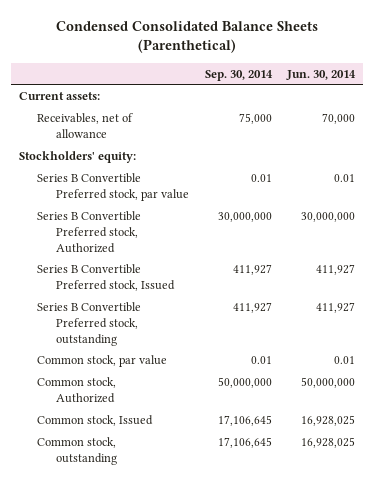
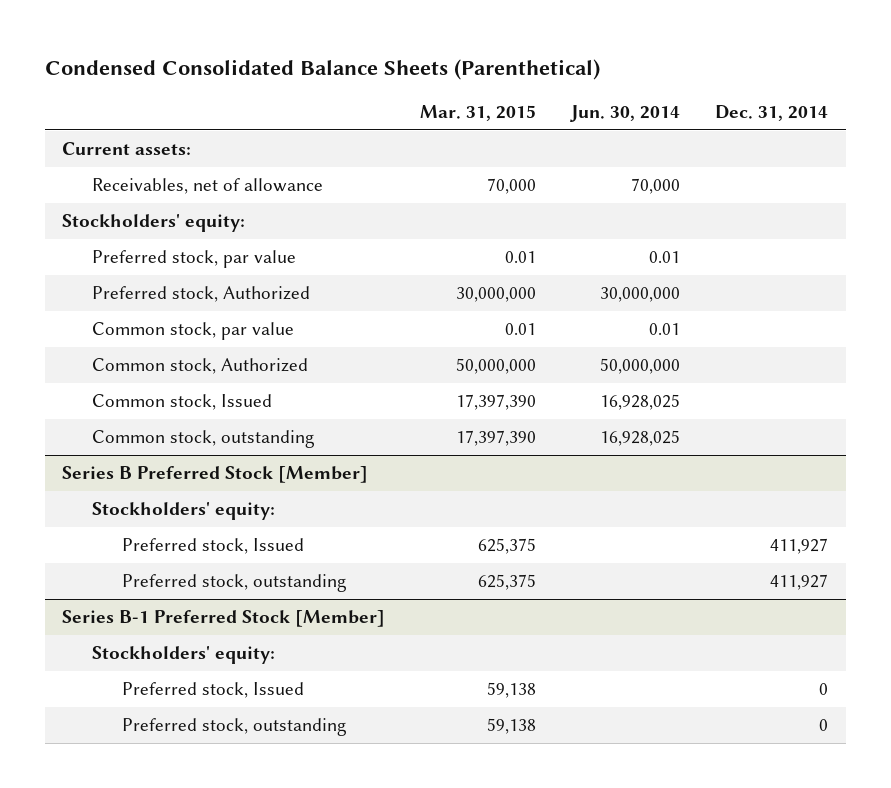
- | Sep. 30, 2014 | Jun. 30, 2014
+ | Mar. 31, 2015 | Jun. 30, 2014 | Dec. 31, 2014
- Series B Convertible Preferred stock, par value | 0.01 | 0.01
- Series B Convertible Preferred stock, Authorized | 30,000,000 | 30,000,000
- Series B Convertible Preferred stock, Issued | 411,927 | 411,927
- Series B Convertible Preferred stock, outstanding | 411,927 | 411,927
+ Preferred stock, par value | 0.01 | 0.01 |
+ Preferred stock, Authorized | 30,000,000 | 30,000,000 |
+ Series B Preferred Stock [Member]
+ Stockholders' equity:
+ Preferred stock, Issued | 625,375 | | 411,927
+ Preferred stock, outstanding | 625,375 | | 411,927
+ Series B-1 Preferred Stock [Member]
+ Stockholders' equity:
+ Preferred stock, Issued | 59,138 | | 0
+ Preferred stock, outstanding | 59,138 | | 0

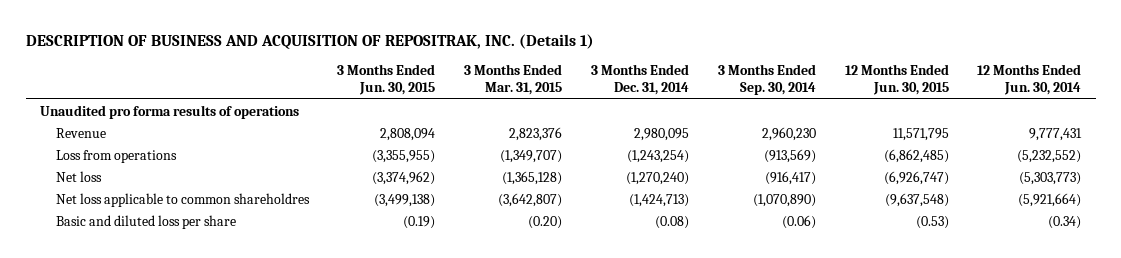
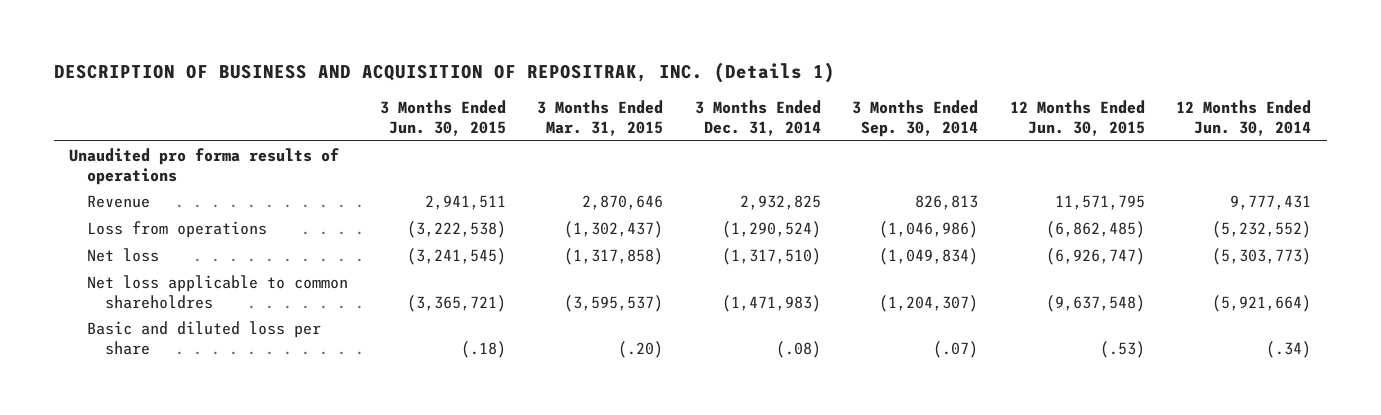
- Revenue | 2,808,094 | 2,823,376 | 2,980,095 | 2,960,230 | 11,571,795 | 9,777,431
- Loss from operations | (3,355,955) | (1,349,707) | (1,243,254) | (913,569) | (6,862,485) | (5,232,552)
- Net loss | (3,374,962) | (1,365,128) | (1,270,240) | (916,417) | (6,926,747) | (5,303,773)
- Net loss applicable to common shareholdres | (3,499,138) | (3,642,807) | (1,424,713) | (1,070,890) | (9,637,548) | (5,921,664)
- Basic and diluted loss per share | (0.19) | (0.20) | (0.08) | (0.06) | (0.53) | (0.34)
+ Revenue | 2,941,511 | 2,870,646 | 2,932,825 | 826,813 | 11,571,795 | 9,777,431
+ Loss from operations | (3,222,538) | (1,302,437) | (1,290,524) | (1,046,986) | (6,862,485) | (5,232,552)
+ Net loss | (3,241,545) | (1,317,858) | (1,317,510) | (1,049,834) | (6,926,747) | (5,303,773)
+ Net loss applicable to common shareholdres | (3,365,721) | (3,595,537) | (1,471,983) | (1,204,307) | (9,637,548) | (5,921,664)
+ Basic and diluted loss per share | (.18) | (.20) | (.08) | (.07) | (.53) | (.34)

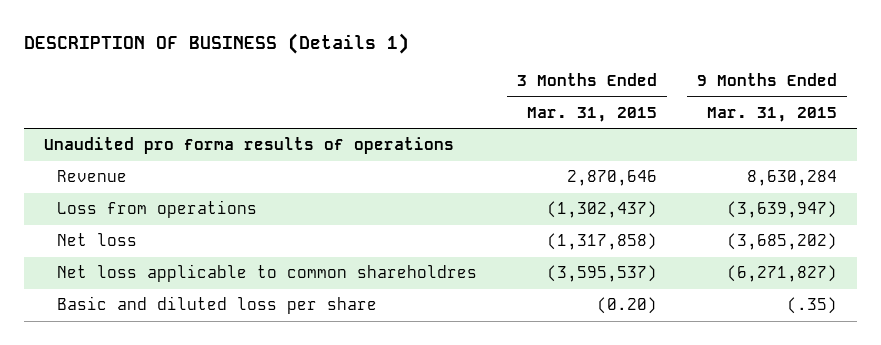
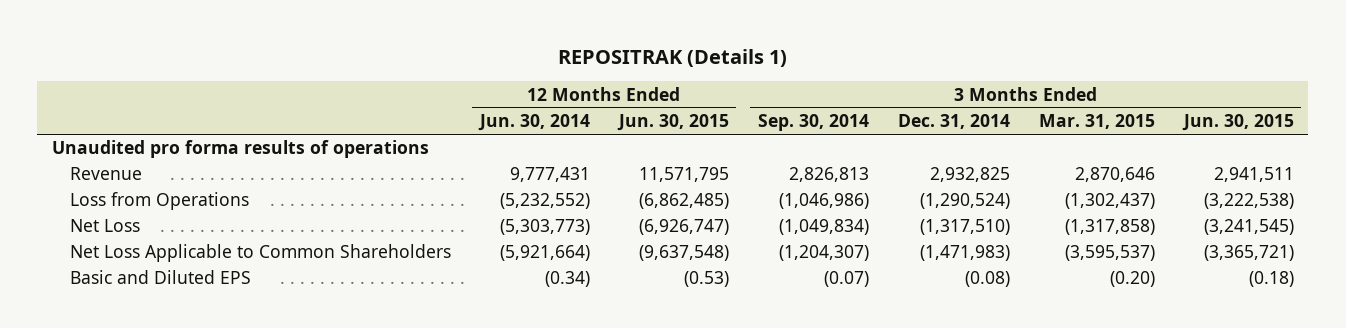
- DESCRIPTION OF BUSINESS (Details 1)
+ REPOSITRAK (Details 1)
- | 3 Months Ended Mar. 31, 2015 | 9 Months Ended Mar. 31, 2015
+ | 12 Months Ended Jun. 30, 2014 | 12 Months Ended Jun. 30, 2015 | 3 Months Ended Sep. 30, 2014 | 3 Months Ended Dec. 31, 2014 | 3 Months Ended Mar. 31, 2015 | 3 Months Ended Jun. 30, 2015
- Loss from operations | (1,302,437) | (3,639,947)
- Net loss | (1,317,858) | (3,685,202)
- Net loss applicable to common shareholdres | (3,595,537) | (6,271,827)
- Basic and diluted loss per share | (0.20) | (.35)
+ Loss from Operations | (5,232,552) | (6,862,485) | (1,046,986) | (1,290,524) | (1,302,437) | (3,222,538)
+ Net Loss | (5,303,773) | (6,926,747) | (1,049,834) | (1,317,510) | (1,317,858) | (3,241,545)
+ Net Loss Applicable to Common Shareholders | (5,921,664) | (9,637,548) | (1,204,307) | (1,471,983) | (3,595,537) | (3,365,721)
+ Basic and Diluted EPS | (0.34) | (0.53) | (0.07) | (0.08) | (0.20) | (0.18)

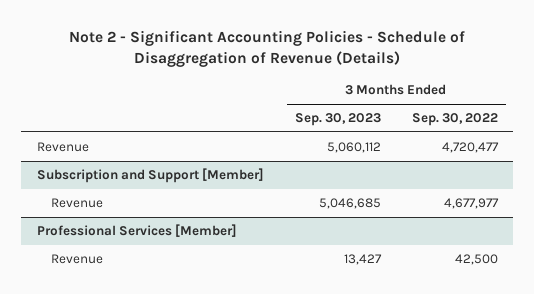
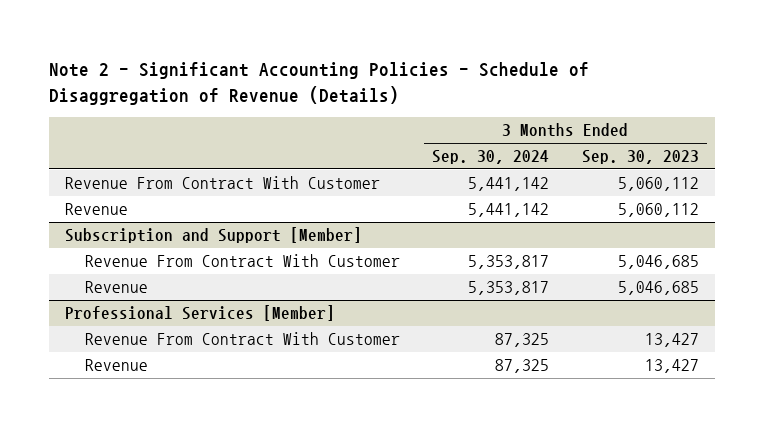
- | 3 Months Ended Sep. 30, 2023 | 3 Months Ended Sep. 30, 2022
+ | 3 Months Ended Sep. 30, 2024 | 3 Months Ended Sep. 30, 2023
+ Revenue From Contract With Customer | 5,441,142 | 5,060,112
@ Subscription and Support [Member]
+ Revenue From Contract With Customer | 5,353,817 | 5,046,685
@ Professional Services [Member]
+ Revenue From Contract With Customer | 87,325 | 13,427

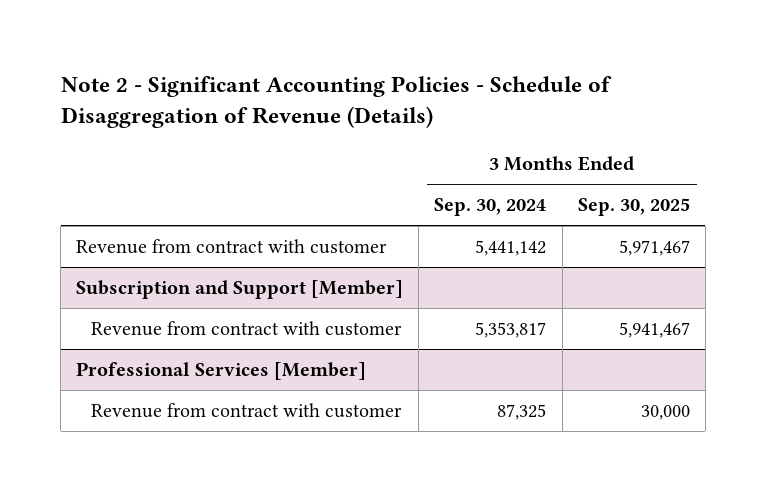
- | 3 Months Ended Sep. 30, 2024 | 3 Months Ended Sep. 30, 2023
+ | 3 Months Ended Sep. 30, 2024 | 3 Months Ended Sep. 30, 2025
- Revenue From Contract With Customer | 5,441,142 | 5,060,112
- Revenue | 5,441,142 | 5,060,112
+ Revenue from contract with customer | 5,441,142 | 5,971,467
@ Subscription and Support [Member]
- Revenue From Contract With Customer | 5,353,817 | 5,046,685
- Revenue | 5,353,817 | 5,046,685
+ Revenue from contract with customer | 5,353,817 | 5,941,467
@ Professional Services [Member]
- Revenue From Contract With Customer | 87,325 | 13,427
- Revenue | 87,325 | 13,427
+ Revenue from contract with customer | 87,325 | 30,000

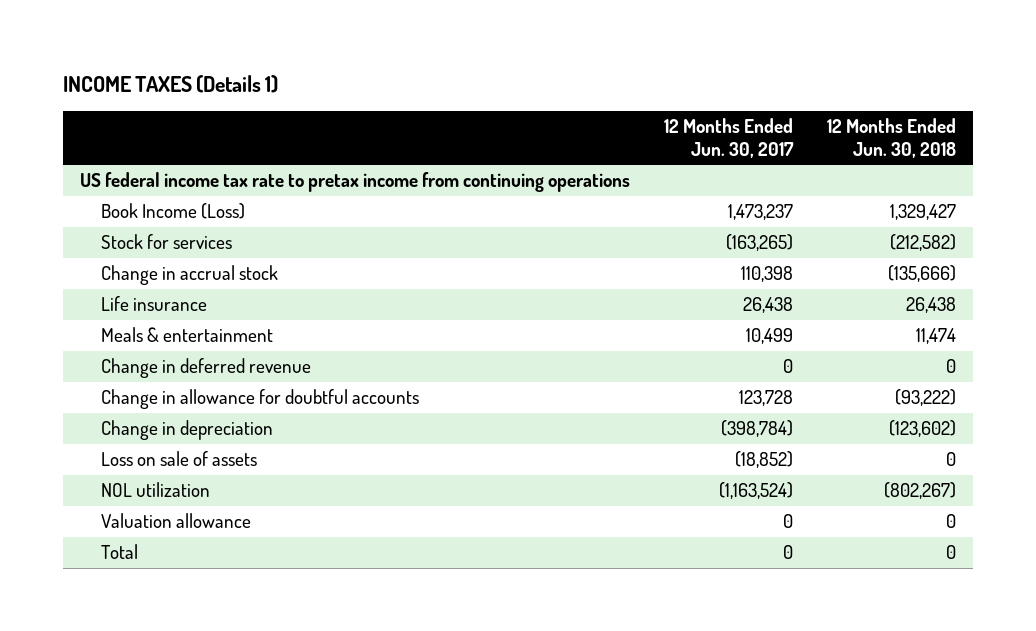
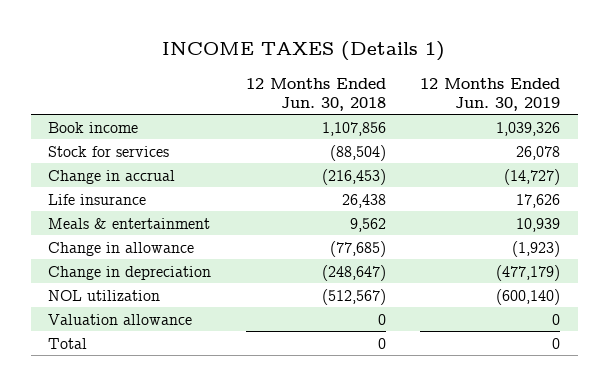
- | 12 Months Ended Jun. 30, 2017 | 12 Months Ended Jun. 30, 2018
+ | 12 Months Ended Jun. 30, 2018 | 12 Months Ended Jun. 30, 2019
- US federal income tax rate to pretax income from continuing operations
- Book Income (Loss) | 1,473,237 | 1,329,427
- Stock for services | (163,265) | (212,582)
- Change in accrual stock | 110,398 | (135,666)
+ Book income | 1,107,856 | 1,039,326
+ Stock for services | (88,504) | 26,078
+ Change in accrual | (216,453) | (14,727)
- Meals & entertainment | 10,499 | 11,474
- Change in deferred revenue | 0 | 0
- Change in allowance for doubtful accounts | 123,728 | (93,222)
- Change in depreciation | (398,784) | (123,602)
- Loss on sale of assets | (18,852) | 0
- NOL utilization | (1,163,524) | (802,267)
+ Meals & entertainment | 9,562 | 10,939
+ Change in allowance | (77,685) | (1,923)
+ Change in depreciation | (248,647) | (477,179)
+ NOL utilization | (512,567) | (600,140)

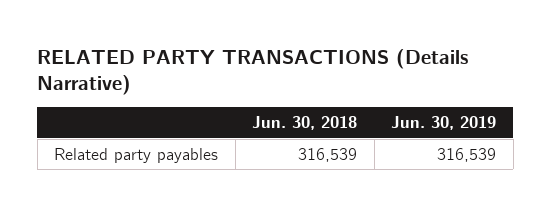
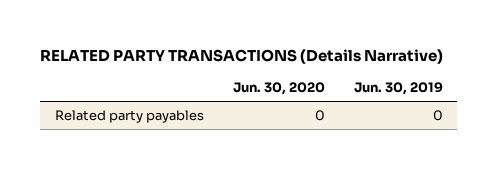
- | Jun. 30, 2018 | Jun. 30, 2019
+ | Jun. 30, 2020 | Jun. 30, 2019
- Related party payables | 316,539 | 316,539
+ Related party payables | 0 | 0

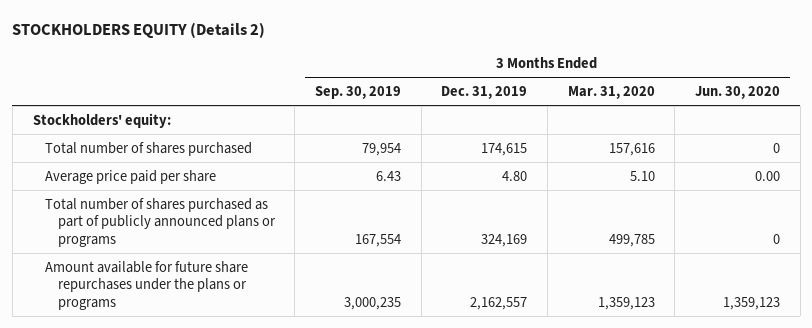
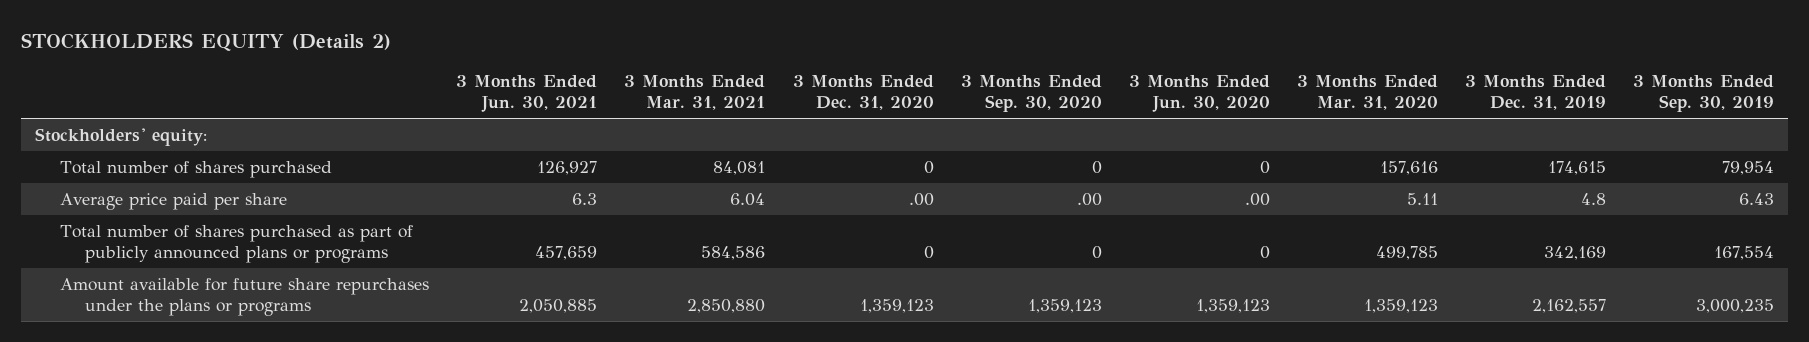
- | 3 Months Ended Sep. 30, 2019 | 3 Months Ended Dec. 31, 2019 | 3 Months Ended Mar. 31, 2020 | 3 Months Ended Jun. 30, 2020
+ | 3 Months Ended Jun. 30, 2021 | 3 Months Ended Mar. 31, 2021 | 3 Months Ended Dec. 31, 2020 | 3 Months Ended Sep. 30, 2020 | 3 Months Ended Jun. 30, 2020 | 3 Months Ended Mar. 31, 2020 | 3 Months Ended Dec. 31, 2019 | 3 Months Ended Sep. 30, 2019
- Average price paid per share | 6.43 | 4.80 | 5.10 | 0.00
- Total number of shares purchased as part of publicly announced plans or programs | 167,554 | 324,169 | 499,785 | 0
+ Average price paid per share | 6.3 | 6.04 | .00 | .00 | .00 | 5.11 | 4.8 | 6.43
+ Total number of shares purchased as part of publicly announced plans or programs | 457,659 | 584,586 | 0 | 0 | 0 | 499,785 | 342,169 | 167,554

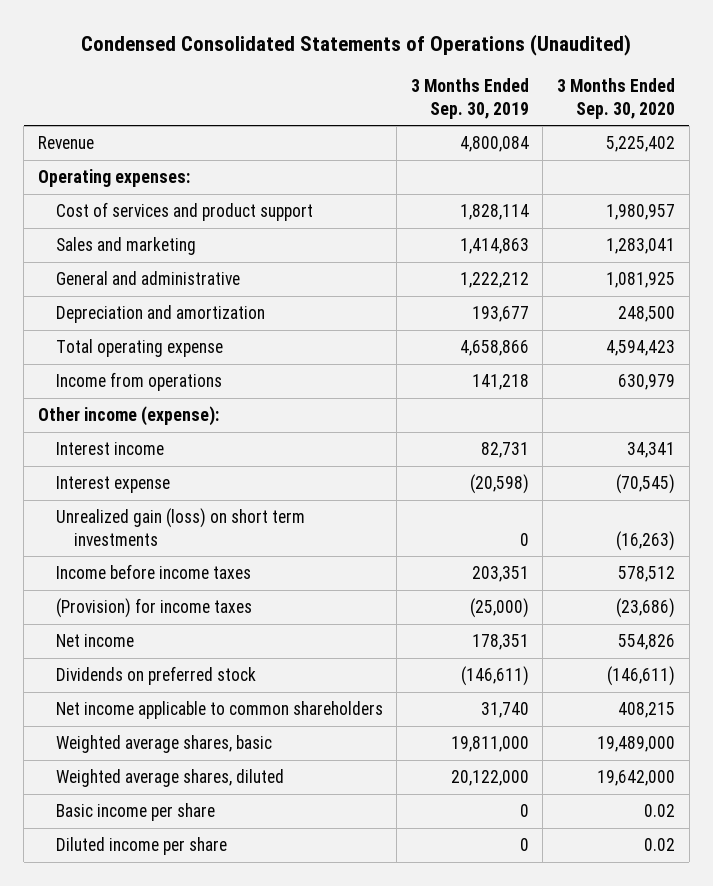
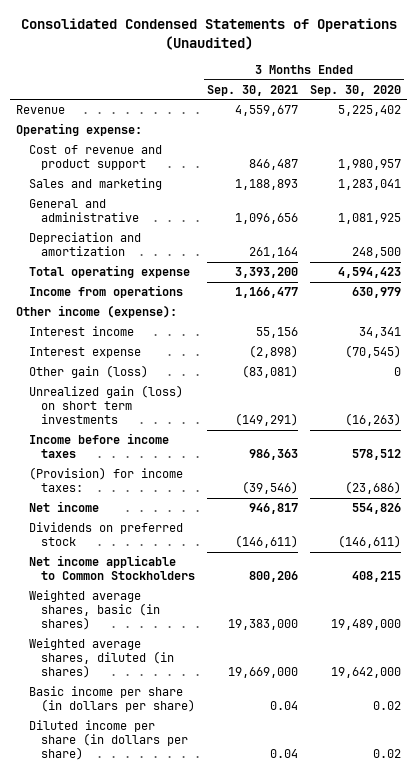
- Condensed Consolidated Statements of Operations (Unaudited)
+ Consolidated Condensed Statements of Operations (Unaudited)
- | 3 Months Ended Sep. 30, 2019 | 3 Months Ended Sep. 30, 2020
+ | 3 Months Ended Sep. 30, 2021 | 3 Months Ended Sep. 30, 2020
- Operating expenses:
- Cost of services and product support | 1,828,114 | 1,980,957
+ Operating expense:
+ Cost of revenue and product support | 846,487 | 1,980,957
+ Other gain (loss) | (83,081) | 0
- (Provision) for income taxes | (25,000) | (23,686)
+ (Provision) for income taxes: | (39,546) | (23,686)
- Net income applicable to common shareholders | 31,740 | 408,215
- Weighted average shares, basic | 19,811,000 | 19,489,000
- Weighted average shares, diluted | 20,122,000 | 19,642,000
- Basic income per share | 0 | 0.02
- Diluted income per share | 0 | 0.02
+ Net income applicable to Common Stockholders | 800,206 | 408,215
+ Weighted average shares, basic (in shares) | 19,383,000 | 19,489,000
+ Weighted average shares, diluted (in shares) | 19,669,000 | 19,642,000
+ Basic income per share (in dollars per share) | 0.04 | 0.02
+ Diluted income per share (in dollars per share) | 0.04 | 0.02

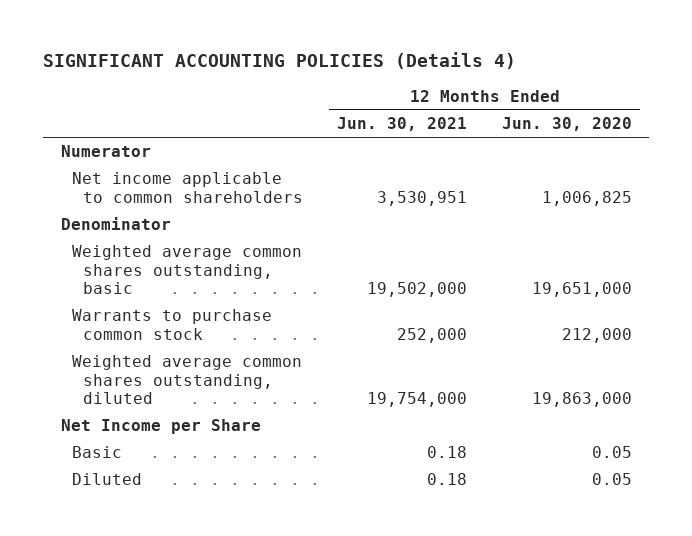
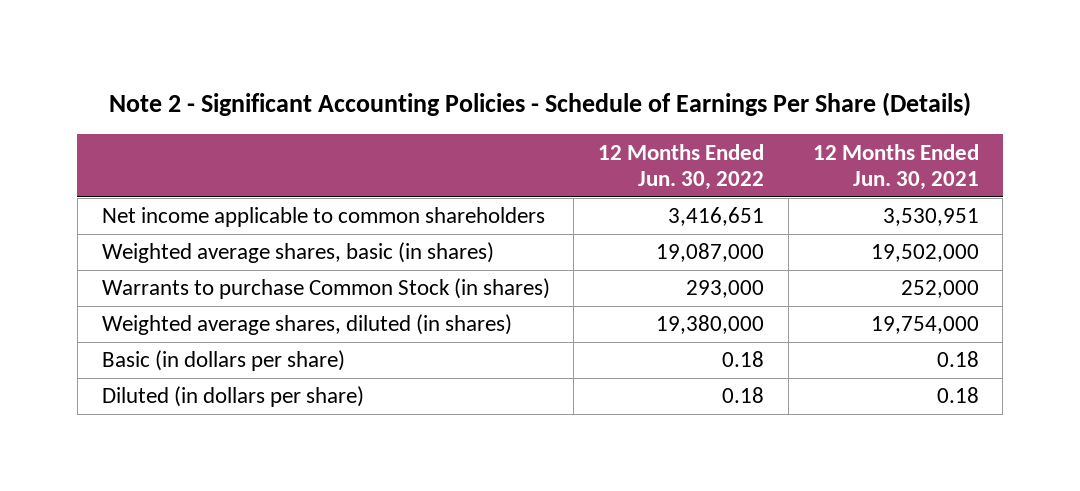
- SIGNIFICANT ACCOUNTING POLICIES (Details 4)
+ Note 2 - Significant Accounting Policies - Schedule of Earnings Per Share (Details)
- | 12 Months Ended Jun. 30, 2021 | 12 Months Ended Jun. 30, 2020
+ | 12 Months Ended Jun. 30, 2022 | 12 Months Ended Jun. 30, 2021
- Numerator
- Denominator
- Weighted average common shares outstanding, basic | 19,502,000 | 19,651,000
- Warrants to purchase common stock | 252,000 | 212,000
- Weighted average common shares outstanding, diluted | 19,754,000 | 19,863,000
- Net Income per Share
- Basic | 0.18 | 0.05
- Diluted | 0.18 | 0.05
+ Weighted average shares, basic (in shares) | 19,087,000 | 19,502,000
+ Warrants to purchase Common Stock (in shares) | 293,000 | 252,000
+ Weighted average shares, diluted (in shares) | 19,380,000 | 19,754,000
+ Basic (in dollars per share) | 0.18 | 0.18
+ Diluted (in dollars per share) | 0.18 | 0.18

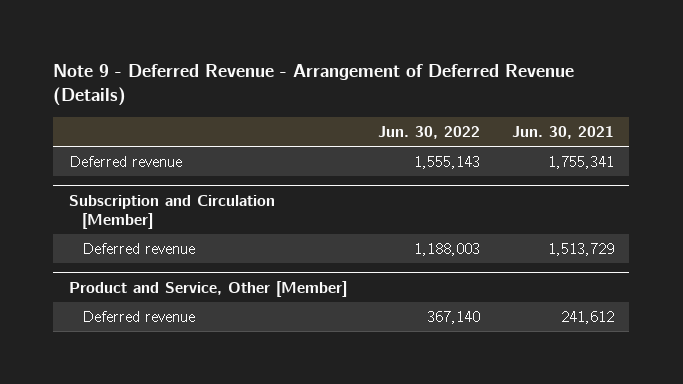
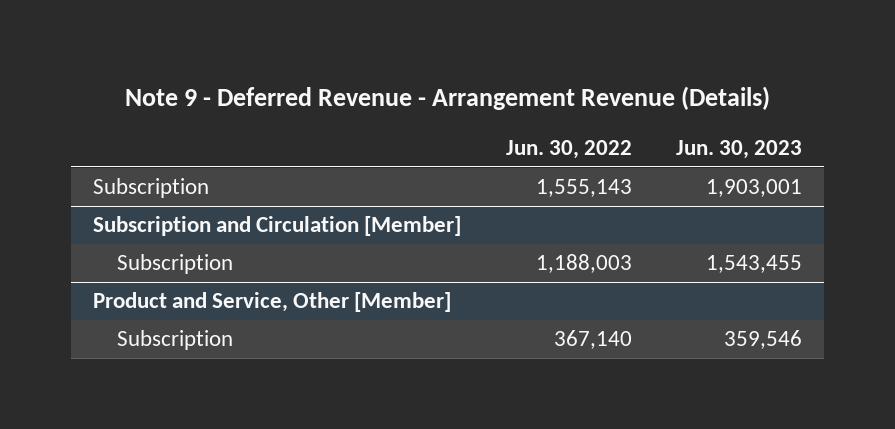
- Note 9 - Deferred Revenue - Arrangement of Deferred Revenue (Details)
+ Note 9 - Deferred Revenue - Arrangement Revenue (Details)
- | Jun. 30, 2022 | Jun. 30, 2021
+ | Jun. 30, 2022 | Jun. 30, 2023
- Deferred revenue | 1,555,143 | 1,755,341
+ Subscription | 1,555,143 | 1,903,001
@ Subscription and Circulation [Member]
- Deferred revenue | 1,188,003 | 1,513,729
+ Subscription | 1,188,003 | 1,543,455
@ Product and Service, Other [Member]
- Deferred revenue | 367,140 | 241,612
+ Subscription | 367,140 | 359,546

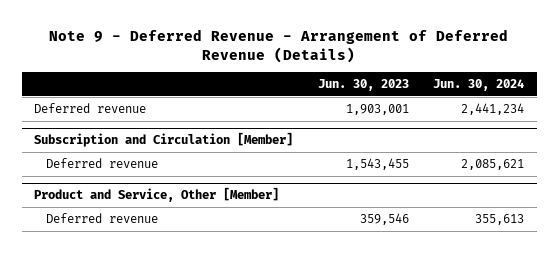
- Note 9 - Deferred Revenue - Arrangement Revenue (Details)
+ Note 9 - Deferred Revenue - Arrangement of Deferred Revenue (Details)
- | Jun. 30, 2022 | Jun. 30, 2023
+ | Jun. 30, 2023 | Jun. 30, 2024
- Subscription | 1,555,143 | 1,903,001
+ Deferred revenue | 1,903,001 | 2,441,234
@ Subscription and Circulation [Member]
- Subscription | 1,188,003 | 1,543,455
+ Deferred revenue | 1,543,455 | 2,085,621
@ Product and Service, Other [Member]
- Subscription | 367,140 | 359,546
+ Deferred revenue | 359,546 | 355,613

